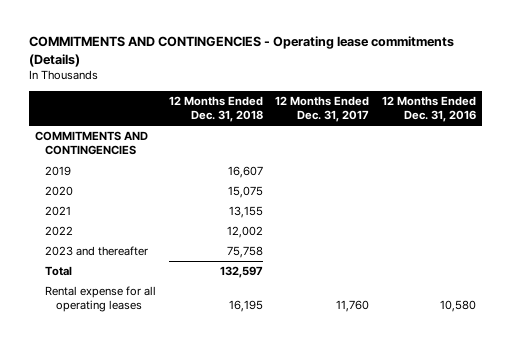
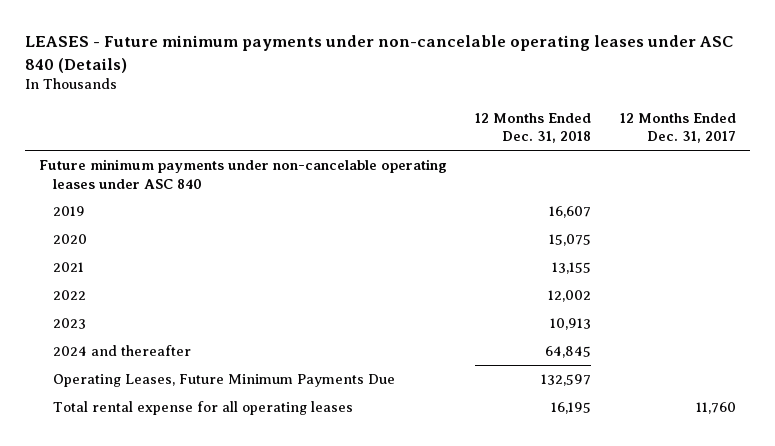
- COMMITMENTS AND CONTINGENCIES - Operating lease commitments (Details)
+ LEASES - Future minimum payments under non-cancelable operating leases under ASC 840 (Details)
- | 12 Months Ended Dec. 31, 2018 | 12 Months Ended Dec. 31, 2017 | 12 Months Ended Dec. 31, 2016
+ | 12 Months Ended Dec. 31, 2018 | 12 Months Ended Dec. 31, 2017
- COMMITMENTS AND CONTINGENCIES
+ Future minimum payments under non-cancelable operating leases under ASC 840
- 2023 and thereafter | 75,758 | |
- Total | 132,597 | |
- Rental expense for all operating leases | 16,195 | 11,760 | 10,580
+ 2023 | 10,913 |
+ 2024 and thereafter | 64,845 |
+ Operating Leases, Future Minimum Payments Due | 132,597 |
+ Total rental expense for all operating leases | 16,195 | 11,760

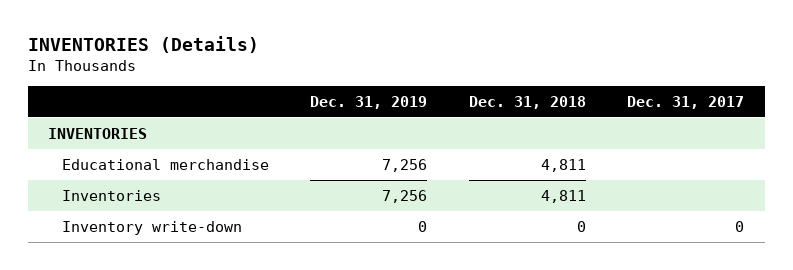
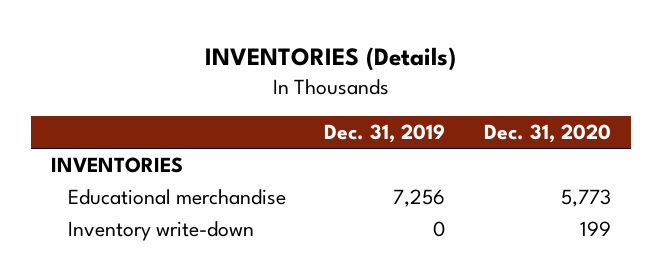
- | Dec. 31, 2019 | Dec. 31, 2018 | Dec. 31, 2017
+ | Dec. 31, 2019 | Dec. 31, 2020
- Inventories | 7,256 | 4,811 |

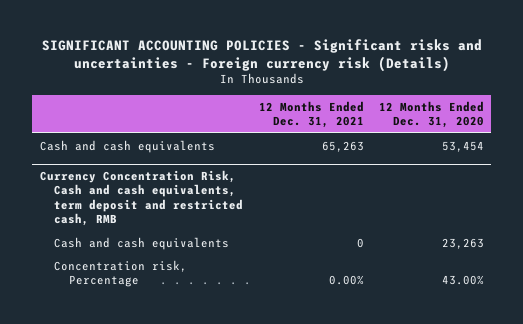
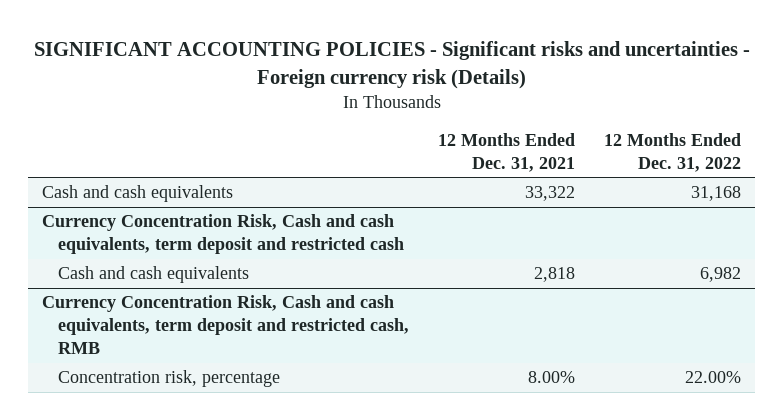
- | 12 Months Ended Dec. 31, 2021 | 12 Months Ended Dec. 31, 2020
+ | 12 Months Ended Dec. 31, 2021 | 12 Months Ended Dec. 31, 2022
- Cash and cash equivalents | 65,263 | 53,454
+ Cash and cash equivalents | 33,322 | 31,168
+ Currency Concentration Risk, Cash and cash equivalents, term deposit and restricted cash
+ Cash and cash equivalents | 2,818 | 6,982
@ Currency Concentration Risk, Cash and cash equivalents, term deposit and restricted cash, RMB
- Cash and cash equivalents | 0 | 23,263
- Concentration risk, Percentage | 0.00% | 43.00%
+ Concentration risk, percentage | 8.00% | 22.00%

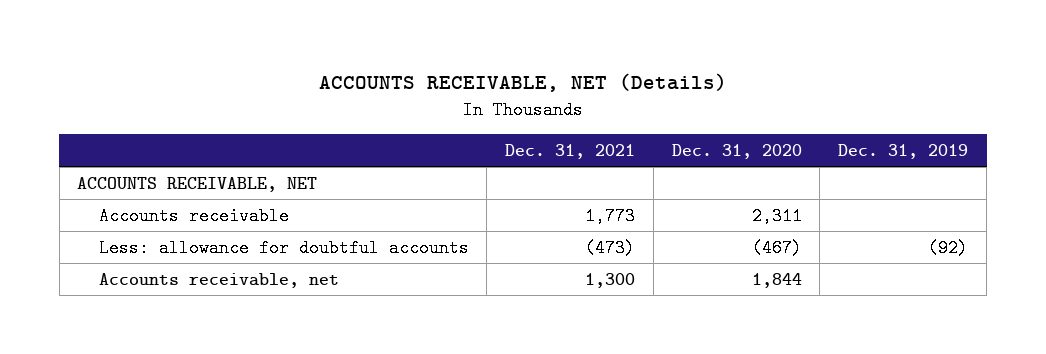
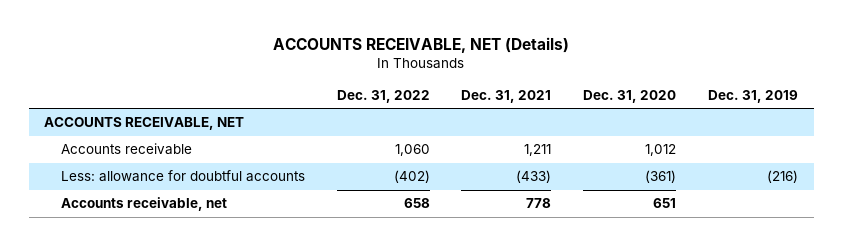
- | Dec. 31, 2021 | Dec. 31, 2020 | Dec. 31, 2019
+ | Dec. 31, 2022 | Dec. 31, 2021 | Dec. 31, 2020 | Dec. 31, 2019
- Accounts receivable | 1,773 | 2,311 |
- Less: allowance for doubtful accounts | (473) | (467) | (92)
- Accounts receivable, net | 1,300 | 1,844 |
+ Accounts receivable | 1,060 | 1,211 | 1,012 |
+ Less: allowance for doubtful accounts | (402) | (433) | (361) | (216)
+ Accounts receivable, net | 658 | 778 | 651 |

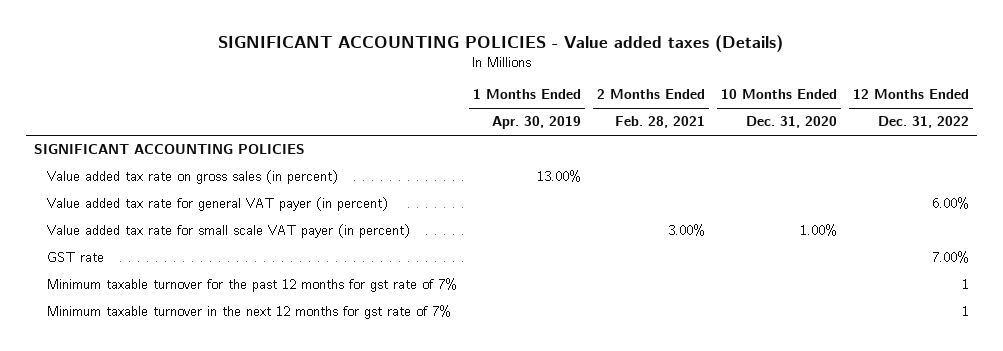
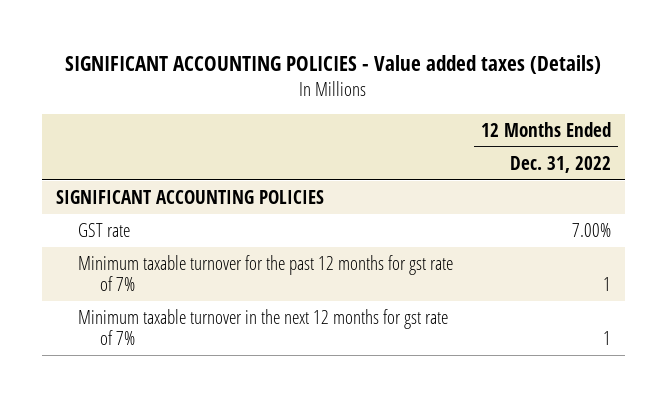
- | 1 Months Ended Apr. 30, 2019 | 2 Months Ended Feb. 28, 2021 | 10 Months Ended Dec. 31, 2020 | 12 Months Ended Dec. 31, 2022
+ | 12 Months Ended Dec. 31, 2022
- Value added tax rate on gross sales (in percent) | 13.00% | | |
- Value added tax rate for general VAT payer (in percent) | | | | 6.00%
- Value added tax rate for small scale VAT payer (in percent) | | 3.00% | 1.00% |

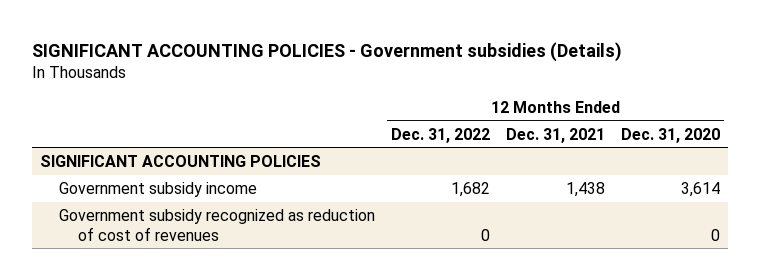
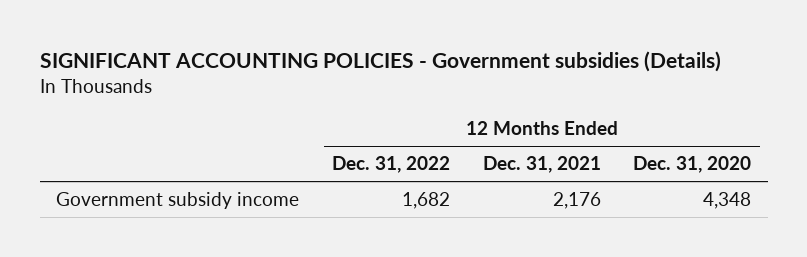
- SIGNIFICANT ACCOUNTING POLICIES
- Government subsidy income | 1,682 | 1,438 | 3,614
- Government subsidy recognized as reduction of cost of revenues | 0 | | 0
+ Government subsidy income | 1,682 | 2,176 | 4,348

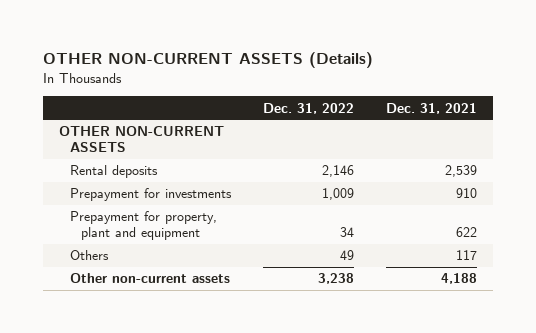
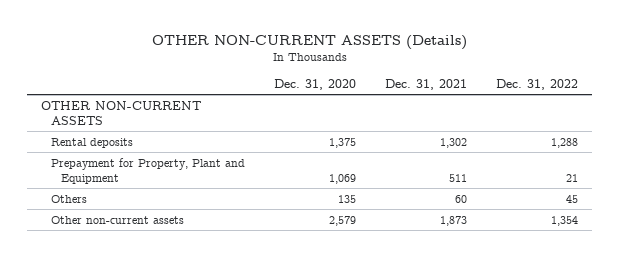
- | Dec. 31, 2022 | Dec. 31, 2021
+ | Dec. 31, 2020 | Dec. 31, 2021 | Dec. 31, 2022
- Rental deposits | 2,146 | 2,539
- Prepayment for investments | 1,009 | 910
- Prepayment for property, plant and equipment | 34 | 622
- Others | 49 | 117
- Other non-current assets | 3,238 | 4,188
+ Rental deposits | 1,375 | 1,302 | 1,288
+ Prepayment for Property, Plant and Equipment | 1,069 | 511 | 21
+ Others | 135 | 60 | 45
+ Other non-current assets | 2,579 | 1,873 | 1,354

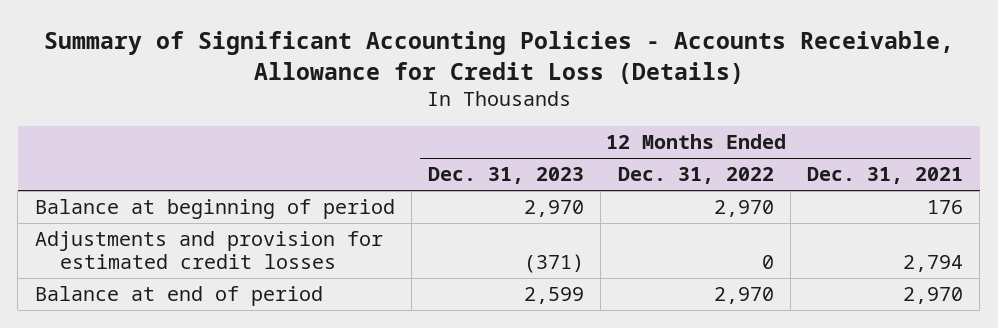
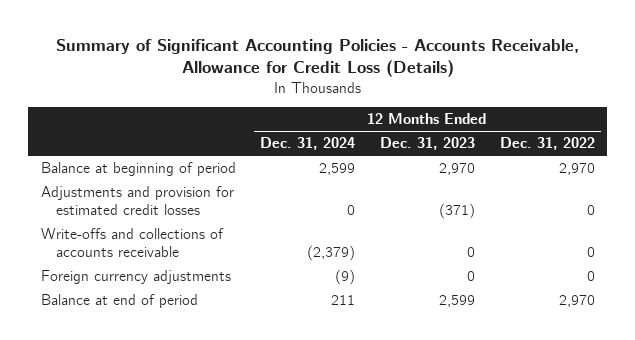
- | 12 Months Ended Dec. 31, 2023 | 12 Months Ended Dec. 31, 2022 | 12 Months Ended Dec. 31, 2021
+ | 12 Months Ended Dec. 31, 2024 | 12 Months Ended Dec. 31, 2023 | 12 Months Ended Dec. 31, 2022
+ Write-offs and collections of accounts receivable | (2,379) | 0 | 0
+ Foreign currency adjustments | (9) | 0 | 0

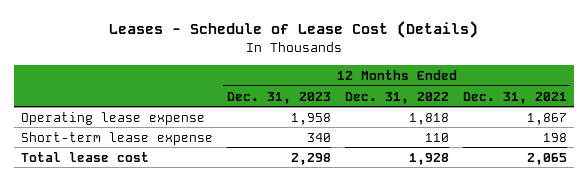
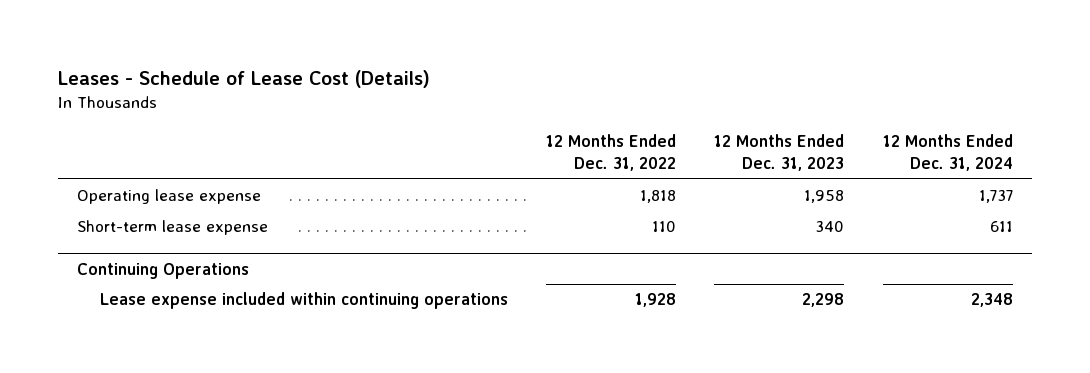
- | 12 Months Ended Dec. 31, 2023 | 12 Months Ended Dec. 31, 2022 | 12 Months Ended Dec. 31, 2021
+ | 12 Months Ended Dec. 31, 2022 | 12 Months Ended Dec. 31, 2023 | 12 Months Ended Dec. 31, 2024
- Total lease cost | 2,298 | 1,928 | 2,065
+ Continuing Operations
+ Lease expense included within continuing operations | 1,928 | 2,298 | 2,348

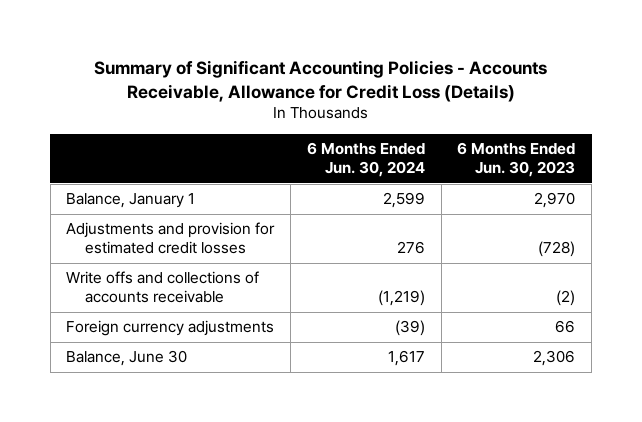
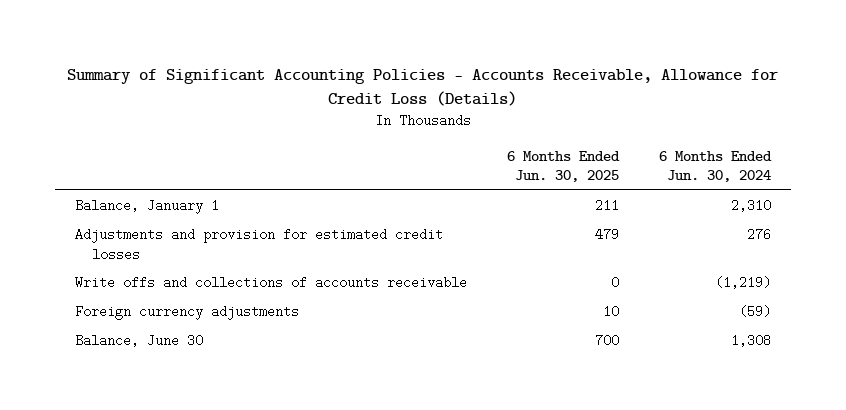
- | 6 Months Ended Jun. 30, 2024 | 6 Months Ended Jun. 30, 2023
+ | 6 Months Ended Jun. 30, 2025 | 6 Months Ended Jun. 30, 2024
- Balance, January 1 | 2,599 | 2,970
+ Balance, January 1 | 211 | 2,310
- Foreign currency adjustments | (39) | 66
- Balance, June 30 | 1,617 | 2,306
+ Foreign currency adjustments | 10 | (59)
+ Balance, June 30 | 700 | 1,308

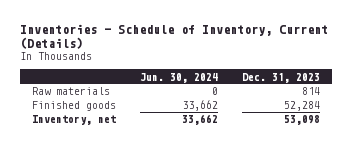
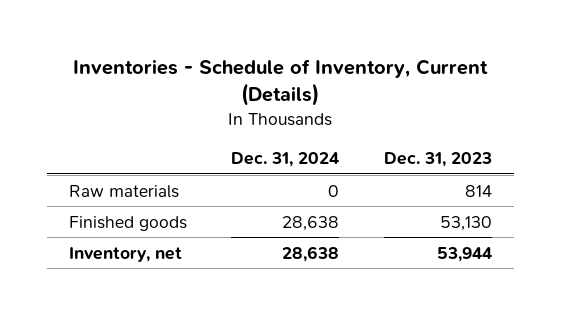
- | Jun. 30, 2024 | Dec. 31, 2023
+ | Dec. 31, 2024 | Dec. 31, 2023
- Finished goods | 33,662 | 52,284
- Inventory, net | 33,662 | 53,098
+ Finished goods | 28,638 | 53,130
+ Inventory, net | 28,638 | 53,944

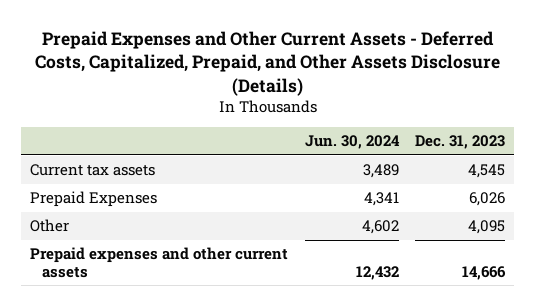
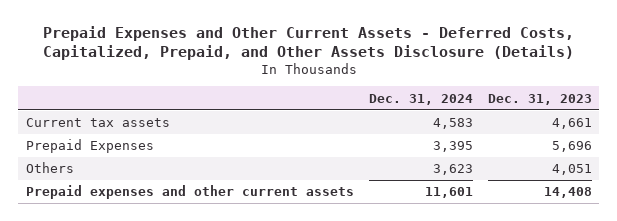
- | Jun. 30, 2024 | Dec. 31, 2023
+ | Dec. 31, 2024 | Dec. 31, 2023
- Current tax assets | 3,489 | 4,545
- Prepaid Expenses | 4,341 | 6,026
- Other | 4,602 | 4,095
- Prepaid expenses and other current assets | 12,432 | 14,666
+ Current tax assets | 4,583 | 4,661
+ Prepaid Expenses | 3,395 | 5,696
+ Others | 3,623 | 4,051
+ Prepaid expenses and other current assets | 11,601 | 14,408

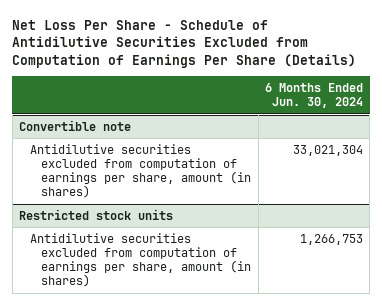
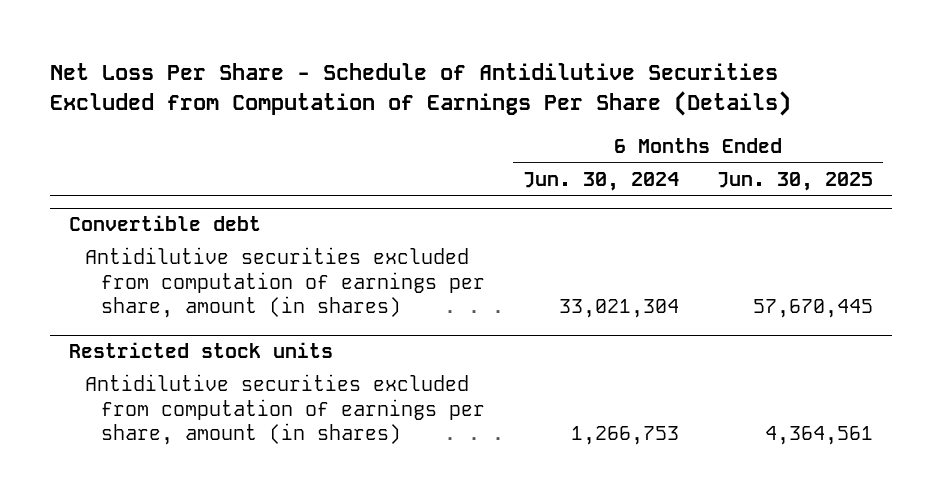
- | 6 Months Ended Jun. 30, 2024
+ | 6 Months Ended Jun. 30, 2024 | 6 Months Ended Jun. 30, 2025
- Convertible note
+ Convertible debt

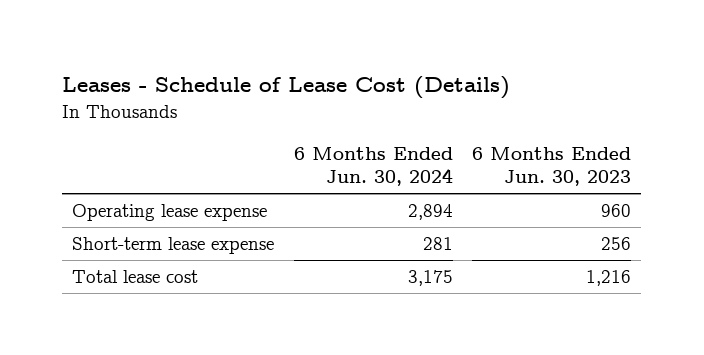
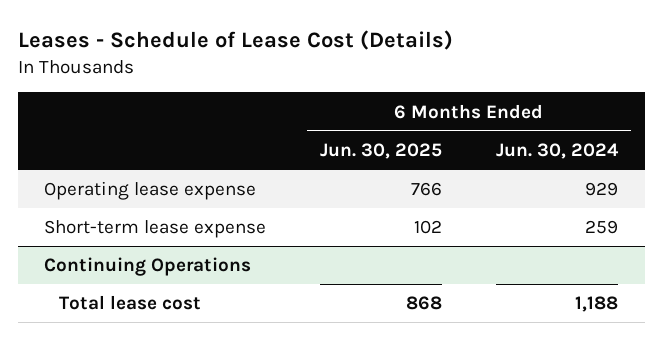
- | 6 Months Ended Jun. 30, 2024 | 6 Months Ended Jun. 30, 2023
+ | 6 Months Ended Jun. 30, 2025 | 6 Months Ended Jun. 30, 2024
- Operating lease expense | 2,894 | 960
- Short-term lease expense | 281 | 256
- Total lease cost | 3,175 | 1,216
+ Operating lease expense | 766 | 929
+ Short-term lease expense | 102 | 259
+ Continuing Operations
+ Total lease cost | 868 | 1,188

